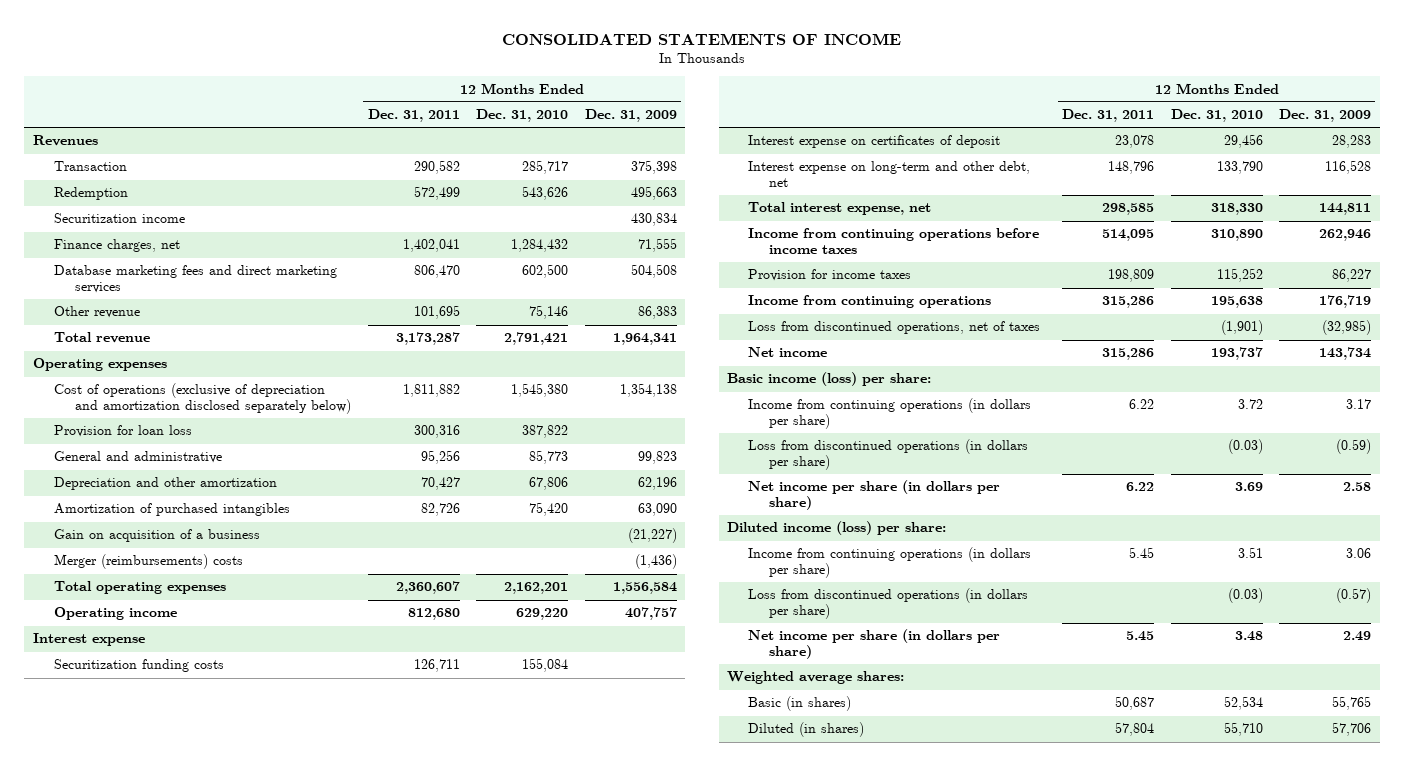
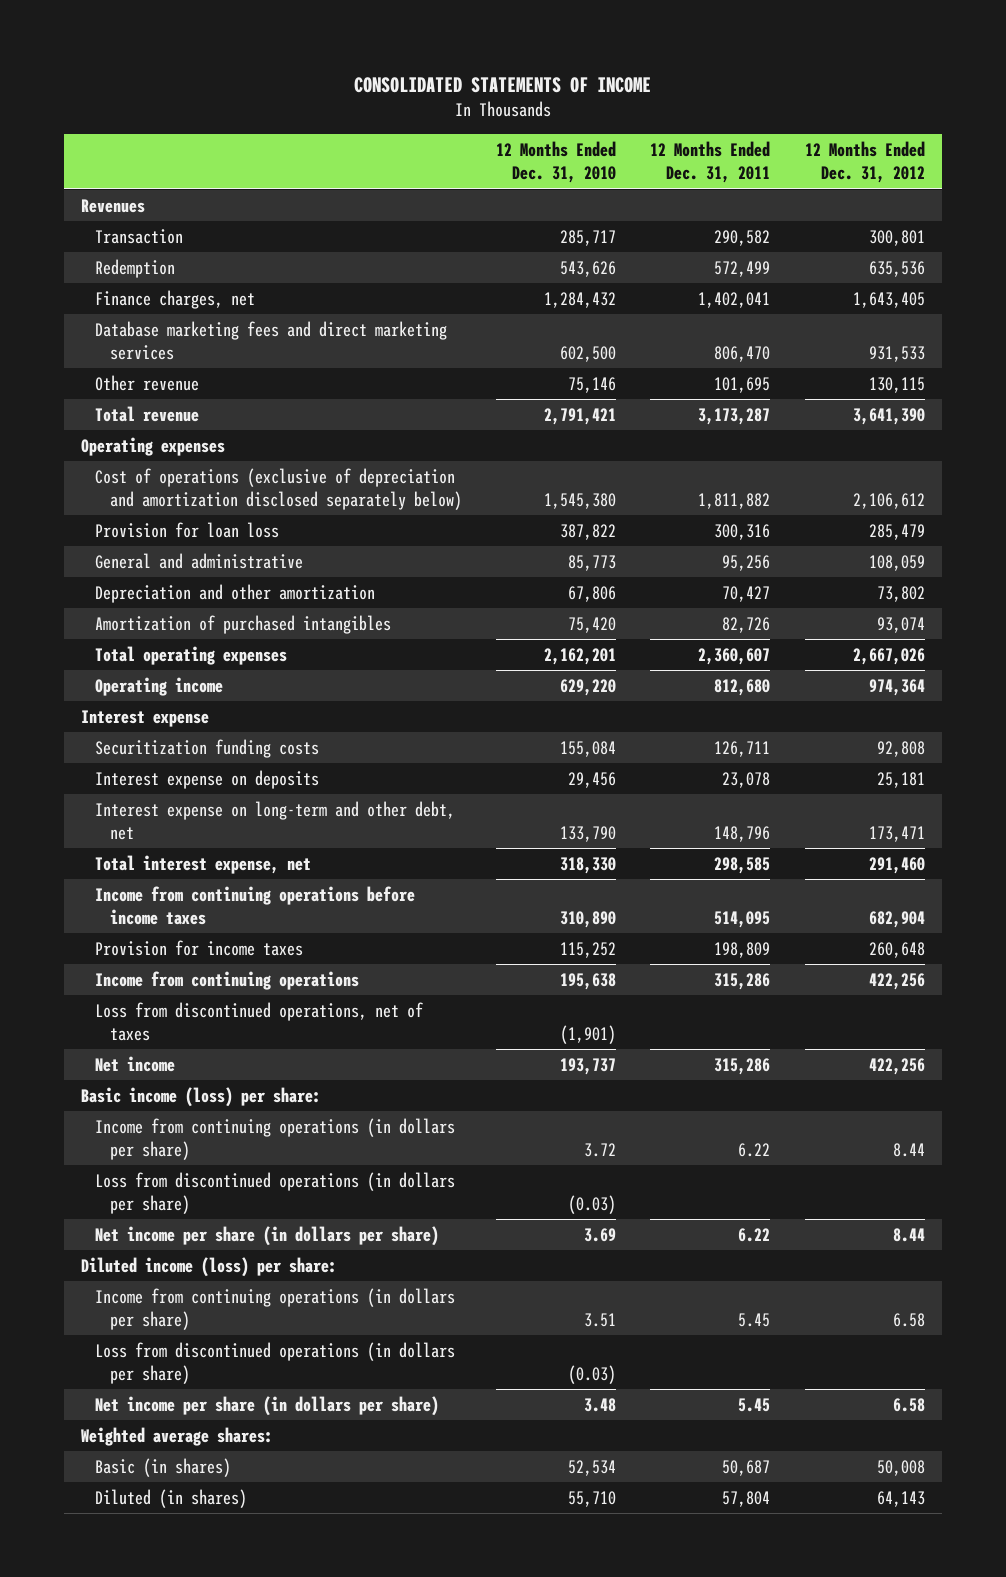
- | 12 Months Ended Dec. 31, 2011 | 12 Months Ended Dec. 31, 2010 | 12 Months Ended Dec. 31, 2009
+ | 12 Months Ended Dec. 31, 2010 | 12 Months Ended Dec. 31, 2011 | 12 Months Ended Dec. 31, 2012
- Securitization income | | | 430,834
- Gain on acquisition of a business | | | (21,227)
- Merger (reimbursements) costs | | | (1,436)
- Interest expense on certificates of deposit | 23,078 | 29,456 | 28,283
+ Interest expense on deposits | 29,456 | 23,078 | 25,181

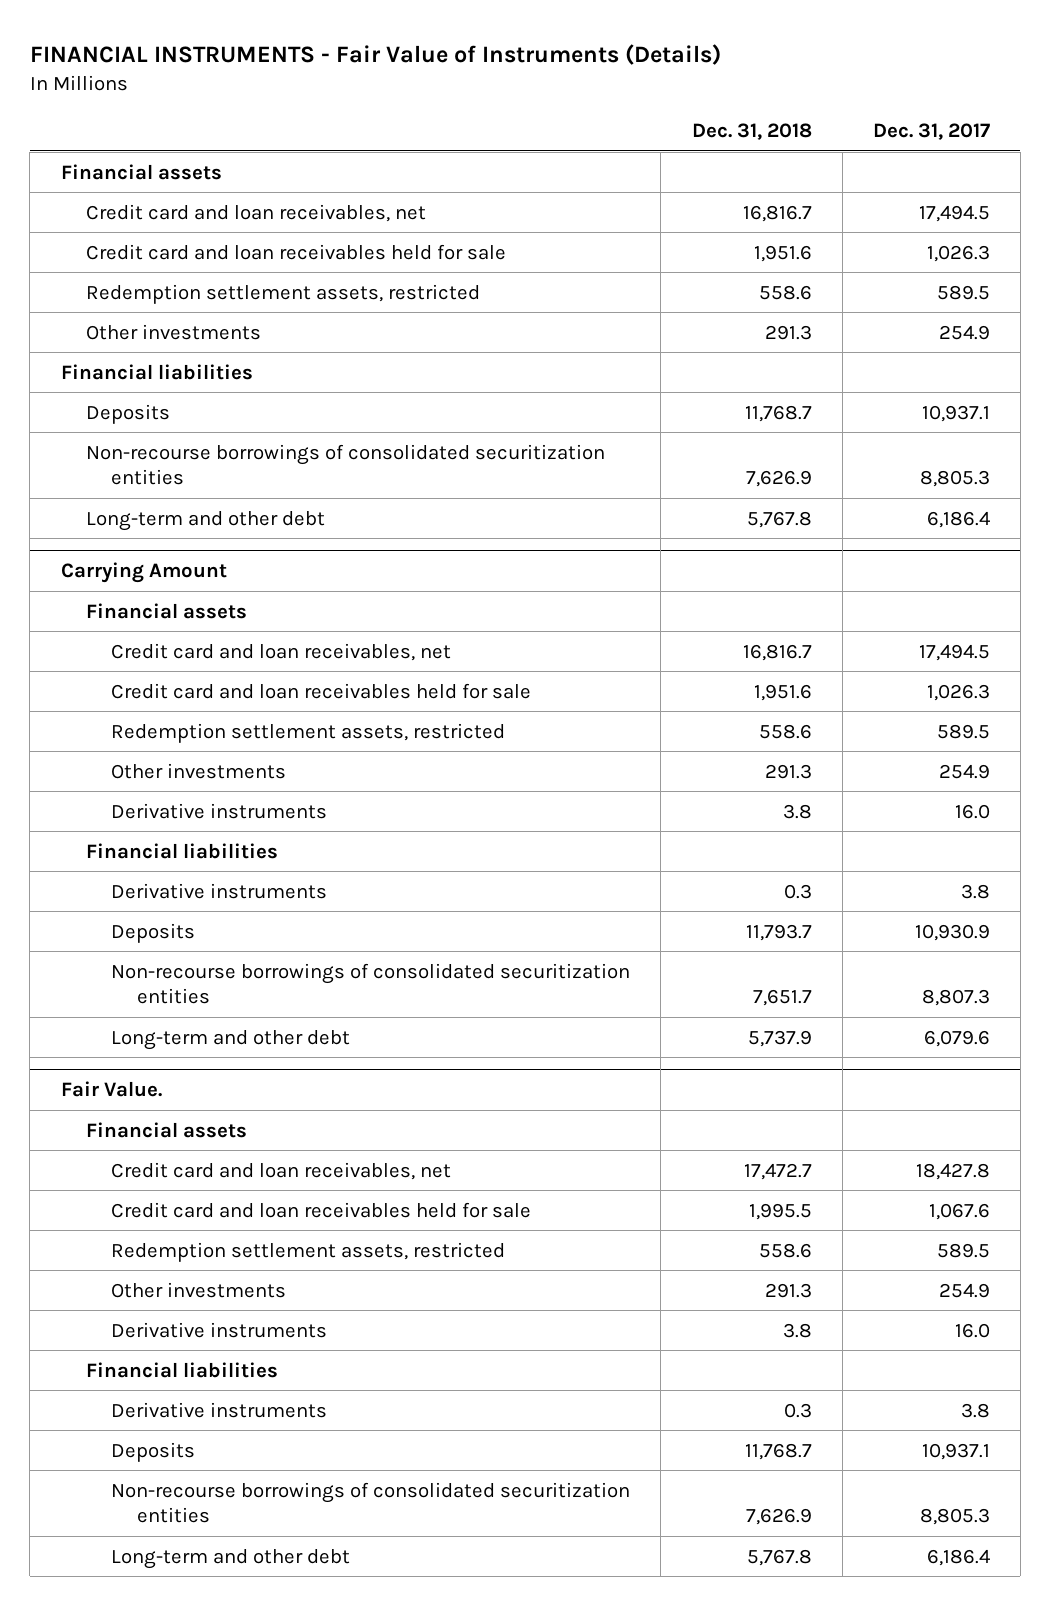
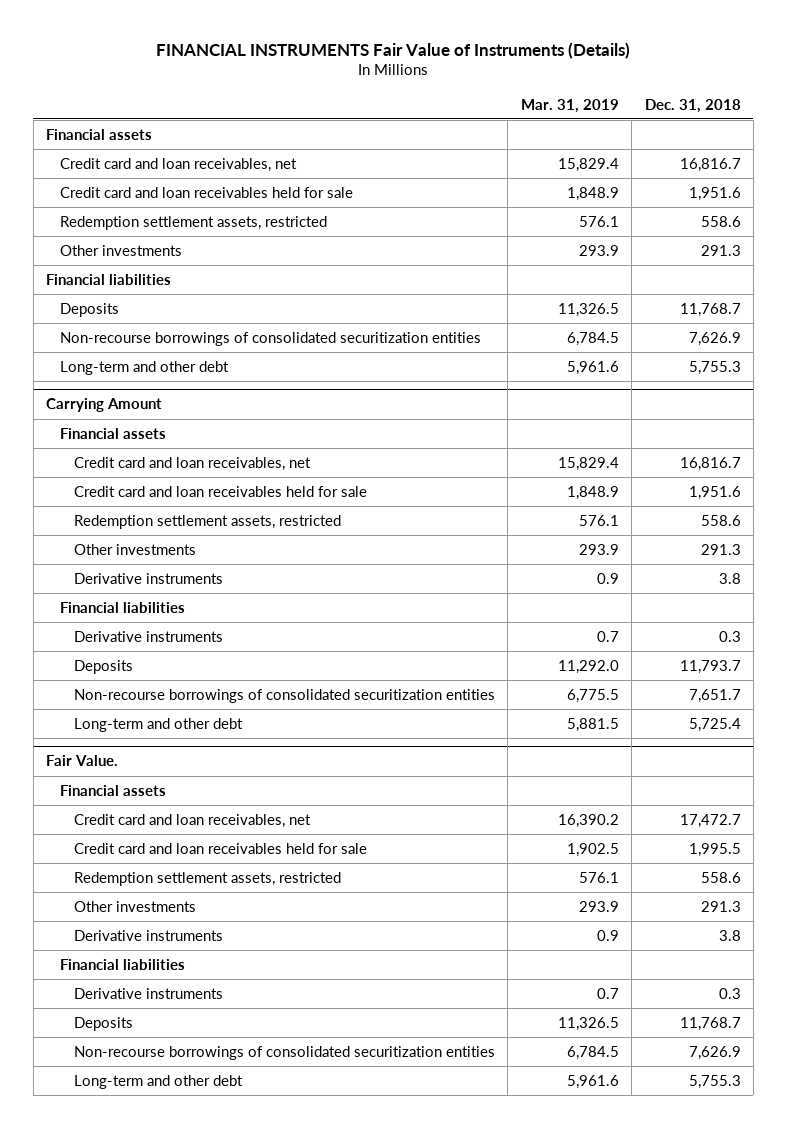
- FINANCIAL INSTRUMENTS - Fair Value of Instruments (Details)
+ FINANCIAL INSTRUMENTS Fair Value of Instruments (Details)
- | Dec. 31, 2018 | Dec. 31, 2017
+ | Mar. 31, 2019 | Dec. 31, 2018
- Long-term and other debt | 5,767.8 | 6,186.4
+ Long-term and other debt | 5,961.6 | 5,755.3
@ Carrying Amount
- Long-term and other debt | 5,737.9 | 6,079.6
+ Long-term and other debt | 5,881.5 | 5,725.4
@ Fair Value.
- Long-term and other debt | 5,767.8 | 6,186.4
+ Long-term and other debt | 5,961.6 | 5,755.3

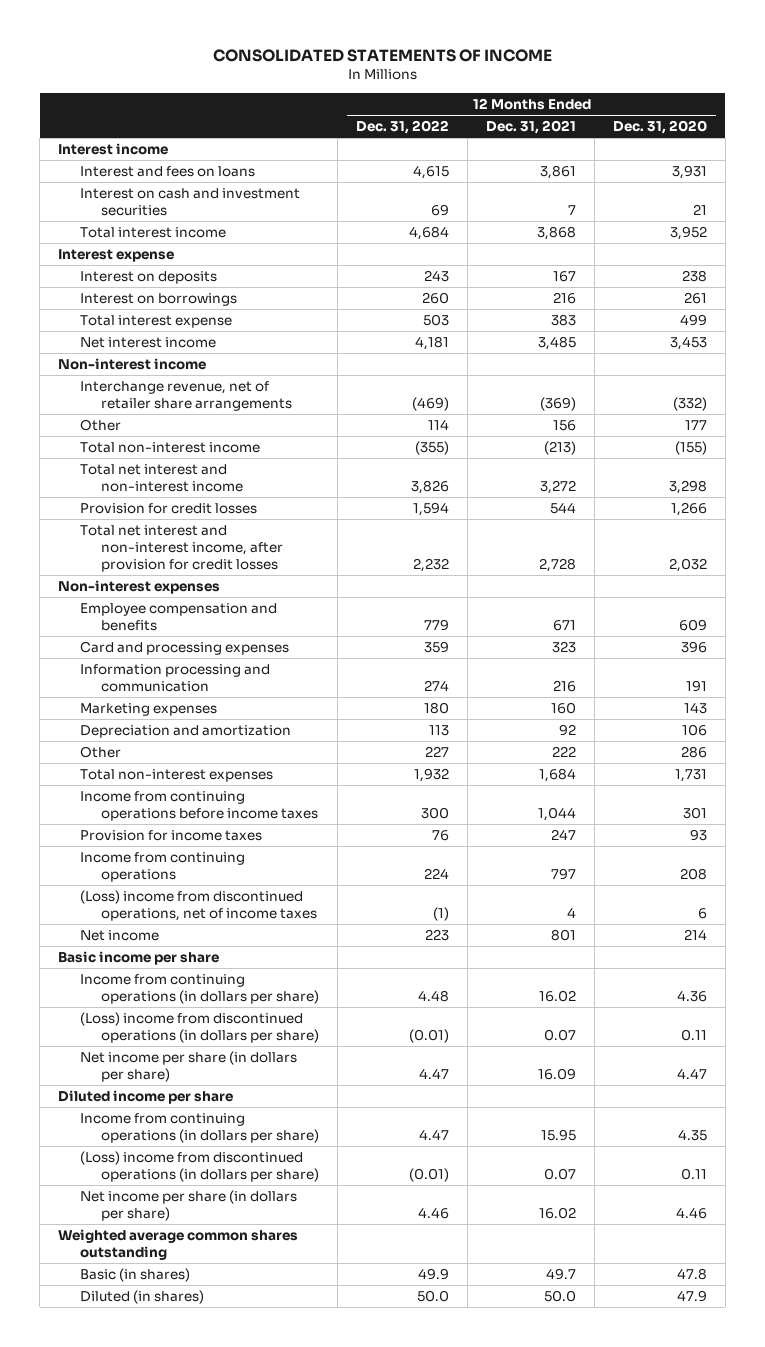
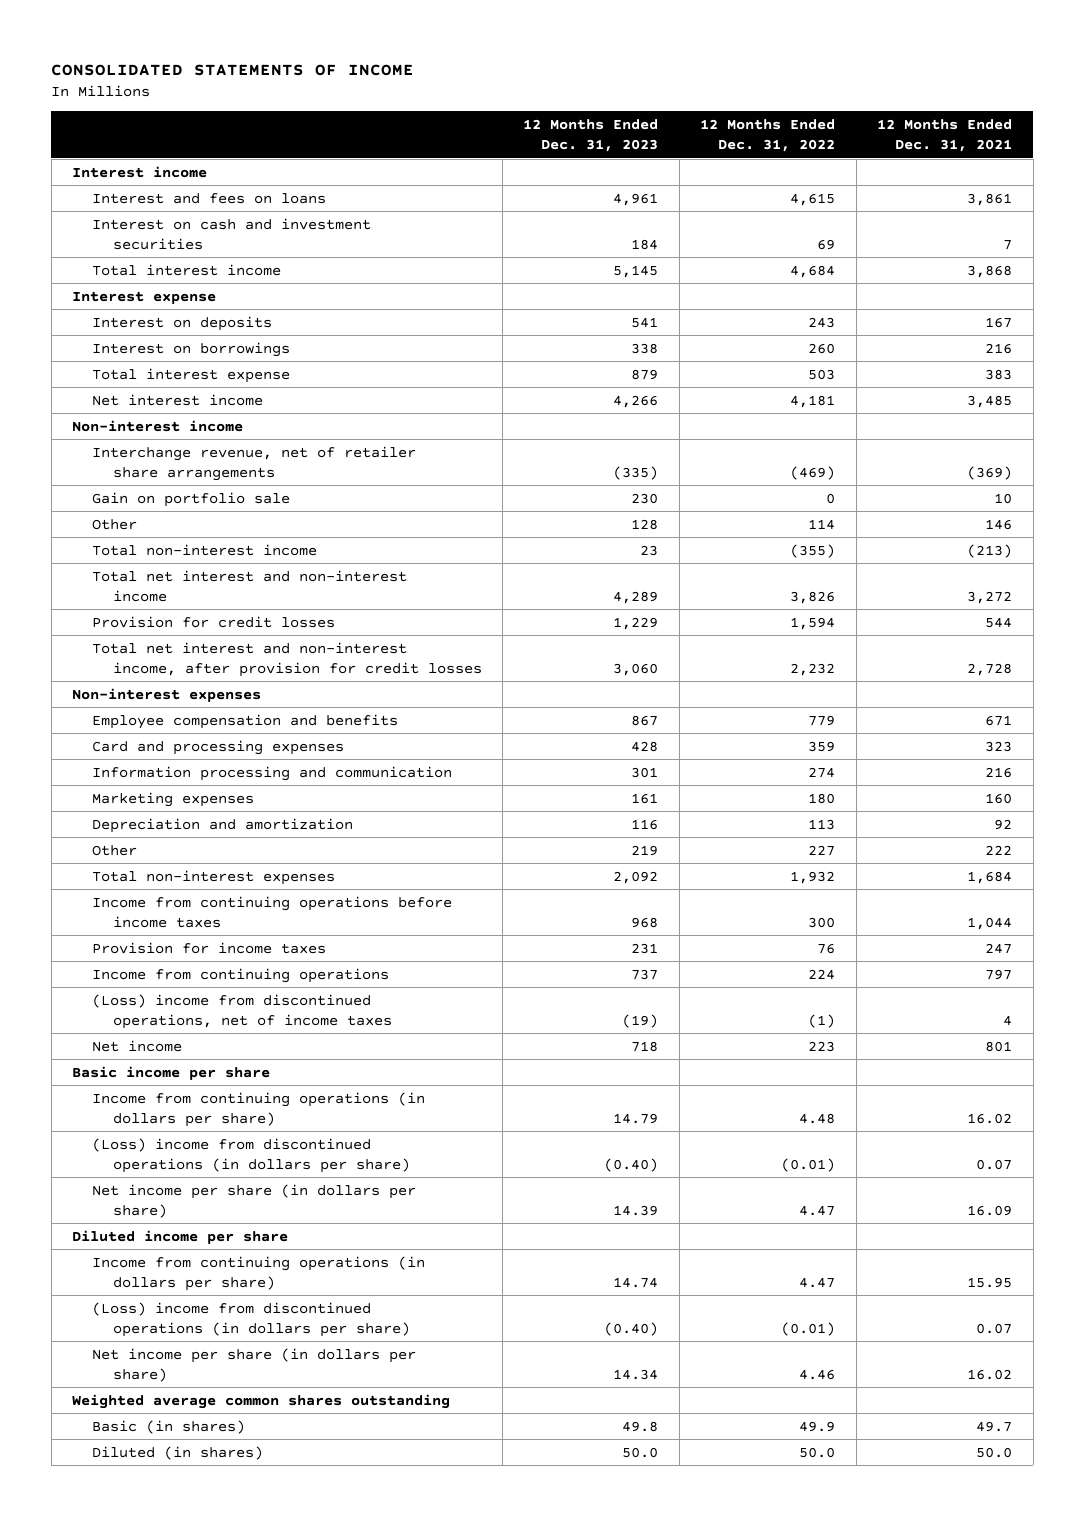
- | 12 Months Ended Dec. 31, 2022 | 12 Months Ended Dec. 31, 2021 | 12 Months Ended Dec. 31, 2020
+ | 12 Months Ended Dec. 31, 2023 | 12 Months Ended Dec. 31, 2022 | 12 Months Ended Dec. 31, 2021
- Other | 114 | 156 | 177
+ Gain on portfolio sale | 230 | 0 | 10
+ Other | 128 | 114 | 146

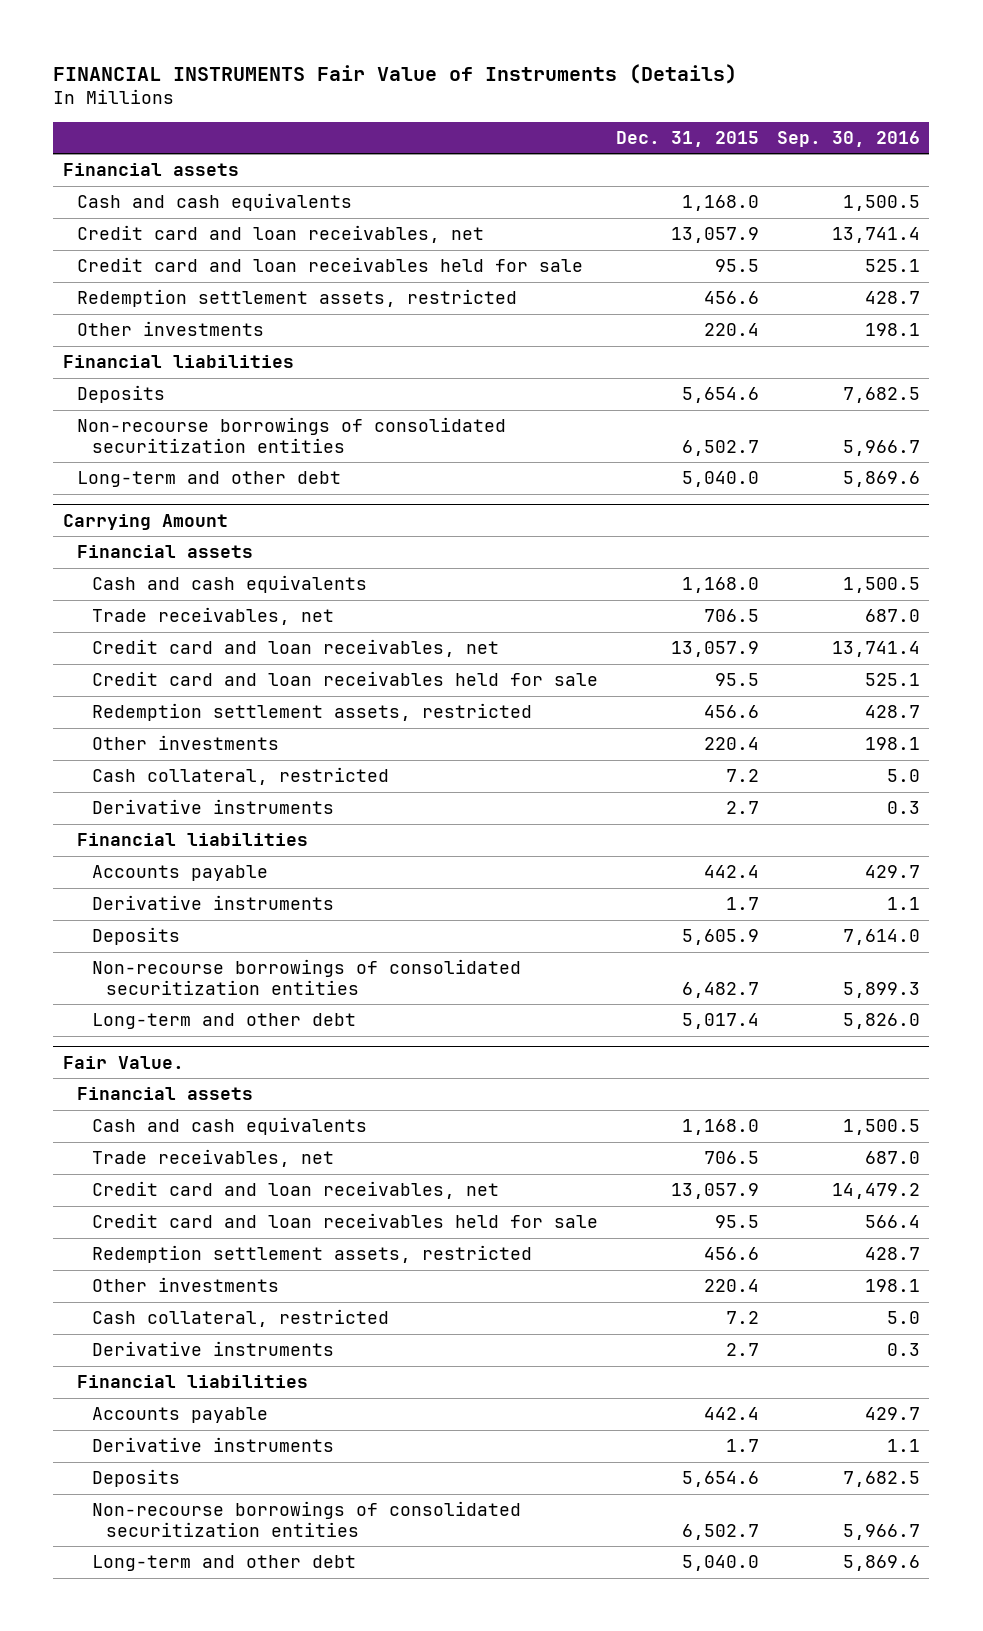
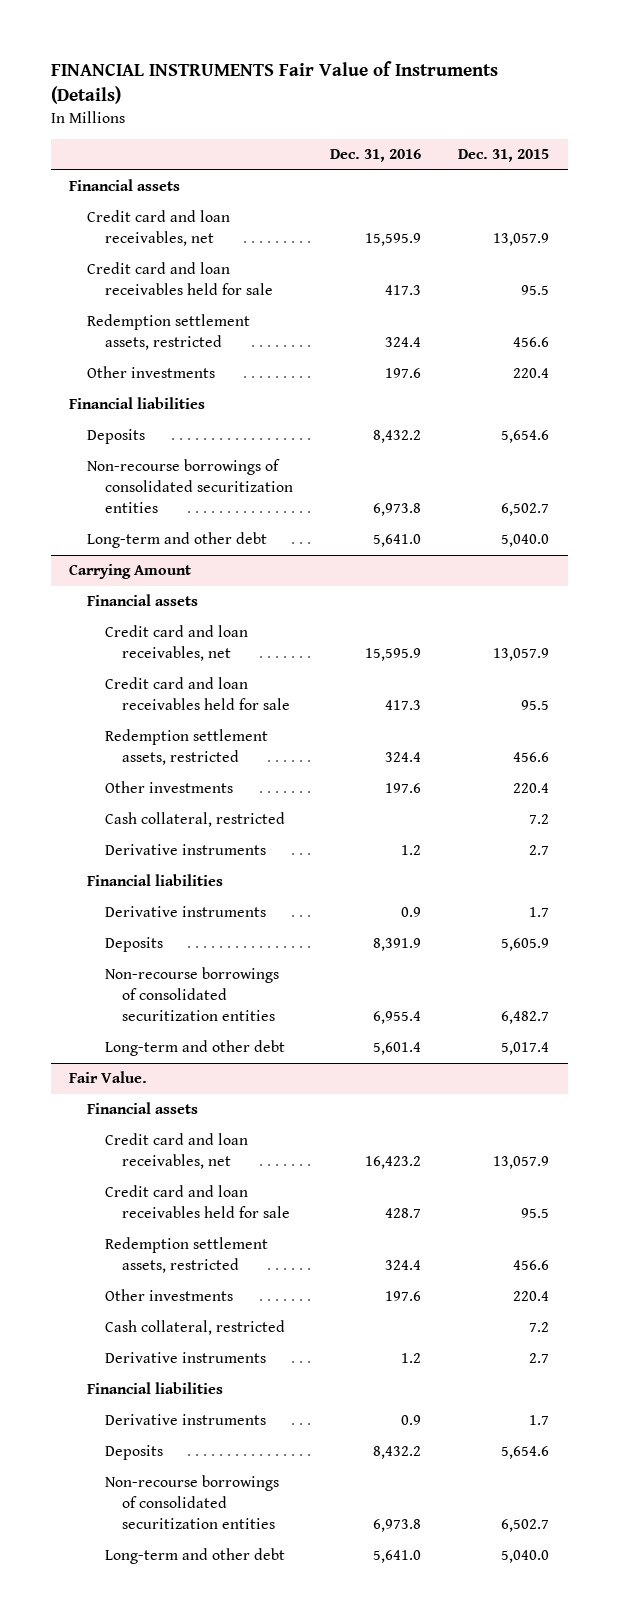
- | Dec. 31, 2015 | Sep. 30, 2016
+ | Dec. 31, 2016 | Dec. 31, 2015
- Cash and cash equivalents | 1,168.0 | 1,500.5
@ Carrying Amount
- Cash and cash equivalents | 1,168.0 | 1,500.5
- Trade receivables, net | 706.5 | 687.0
- Accounts payable | 442.4 | 429.7
@ Fair Value.
- Cash and cash equivalents | 1,168.0 | 1,500.5
- Trade receivables, net | 706.5 | 687.0
- Accounts payable | 442.4 | 429.7

